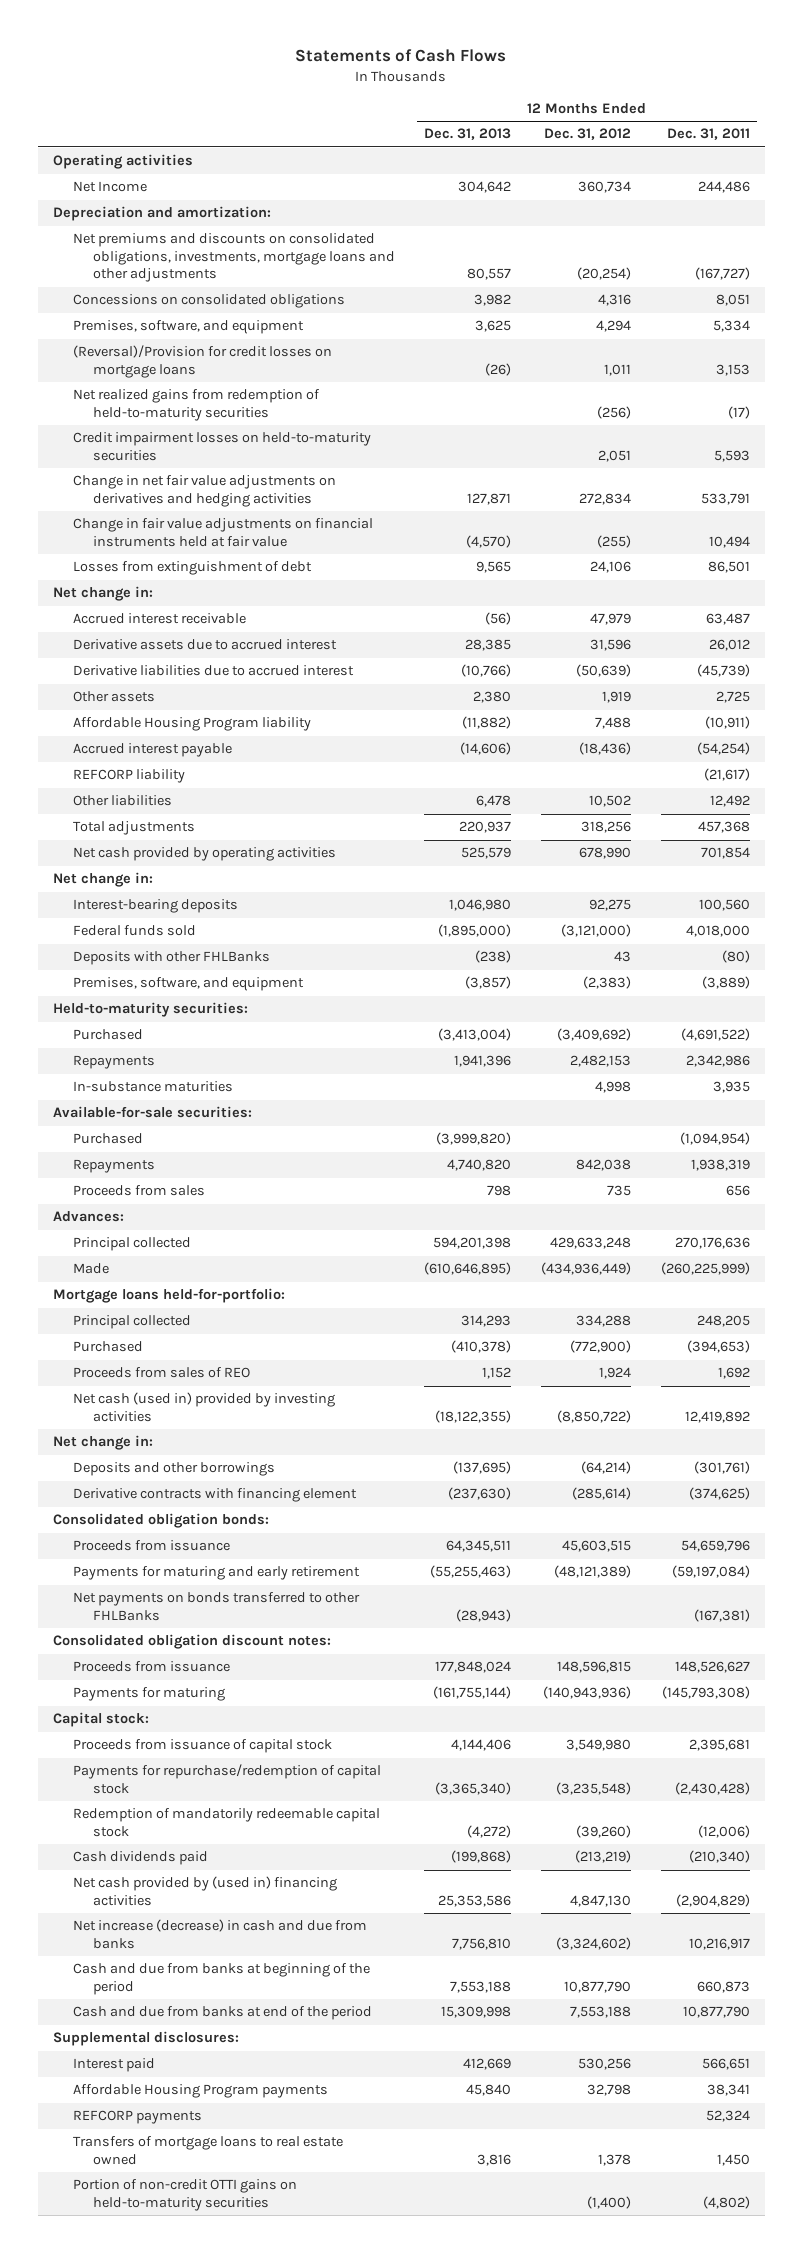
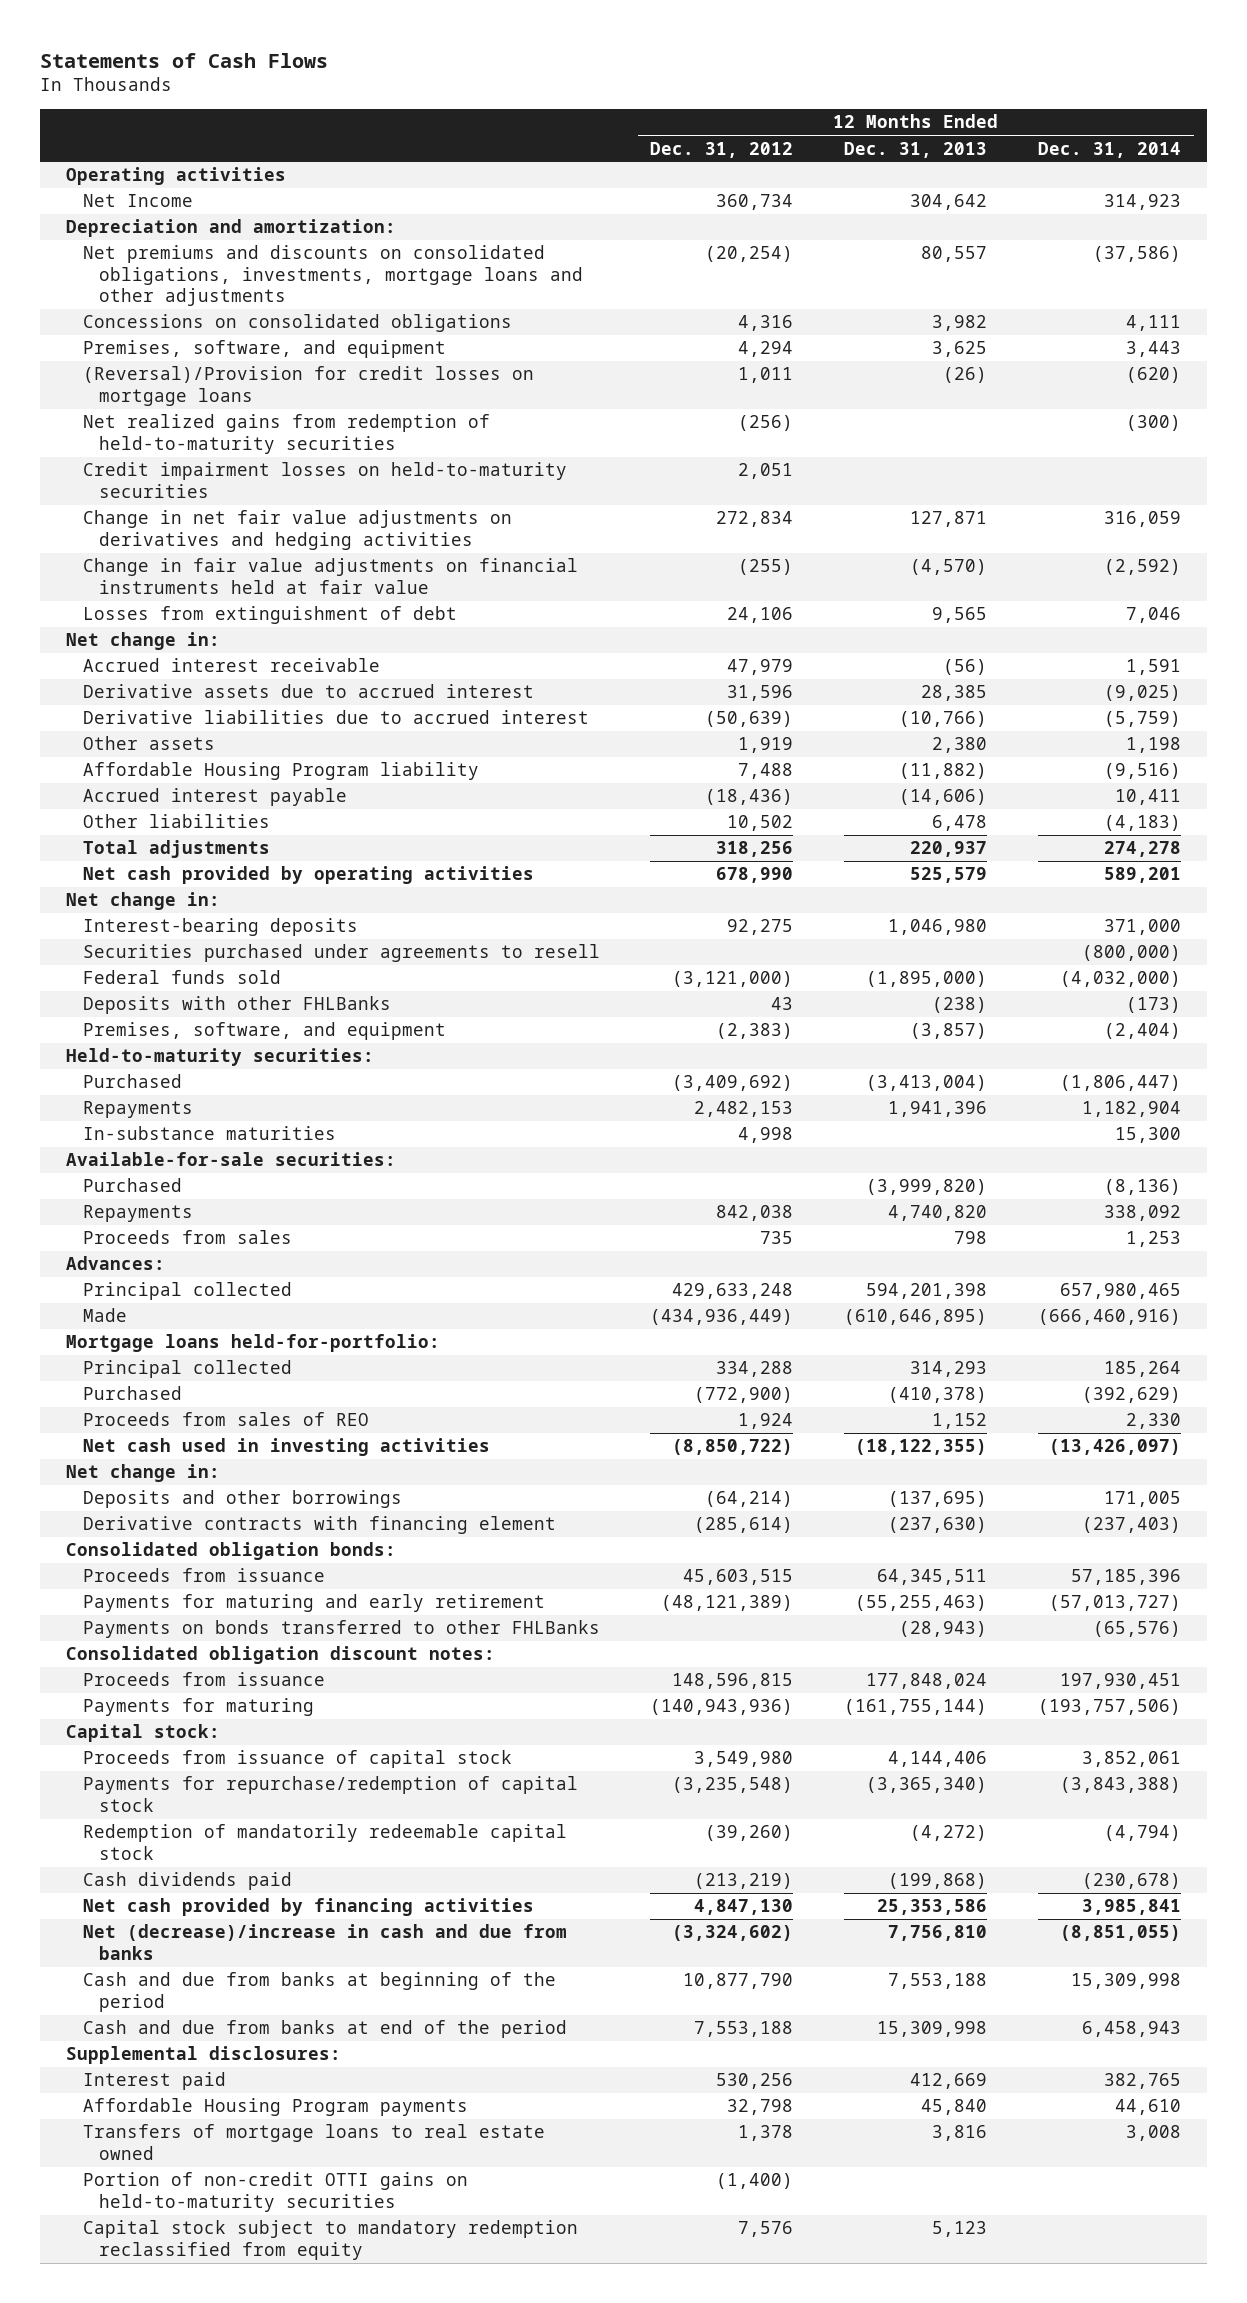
- | 12 Months Ended Dec. 31, 2013 | 12 Months Ended Dec. 31, 2012 | 12 Months Ended Dec. 31, 2011
+ | 12 Months Ended Dec. 31, 2012 | 12 Months Ended Dec. 31, 2013 | 12 Months Ended Dec. 31, 2014
- REFCORP liability | | | (21,617)
+ Securities purchased under agreements to resell | | | (800,000)
- Net cash (used in) provided by investing activities | (18,122,355) | (8,850,722) | 12,419,892
+ Net cash used in investing activities | (8,850,722) | (18,122,355) | (13,426,097)
- Net payments on bonds transferred to other FHLBanks | (28,943) | | (167,381)
+ Payments on bonds transferred to other FHLBanks | | (28,943) | (65,576)
- Net cash provided by (used in) financing activities | 25,353,586 | 4,847,130 | (2,904,829)
- Net increase (decrease) in cash and due from banks | 7,756,810 | (3,324,602) | 10,216,917
+ Net cash provided by financing activities | 4,847,130 | 25,353,586 | 3,985,841
+ Net (decrease)/increase in cash and due from banks | (3,324,602) | 7,756,810 | (8,851,055)
- REFCORP payments | | | 52,324
+ Capital stock subject to mandatory redemption reclassified from equity | 7,576 | 5,123 |

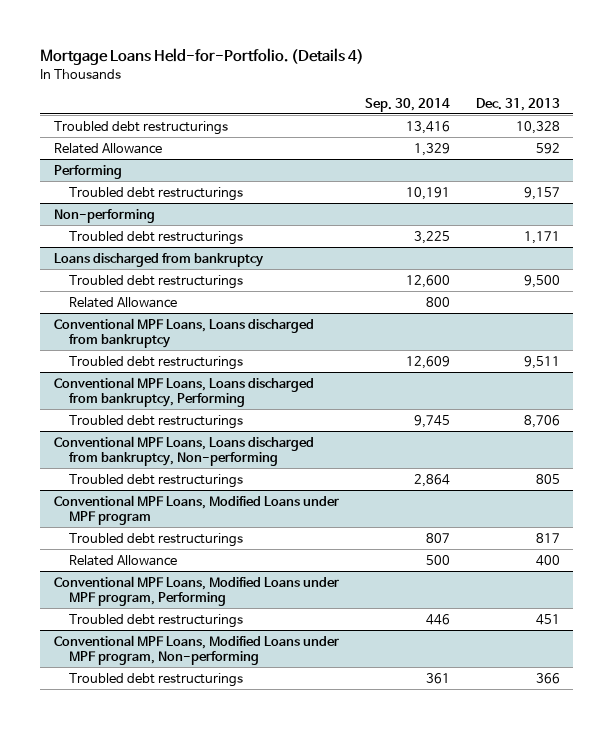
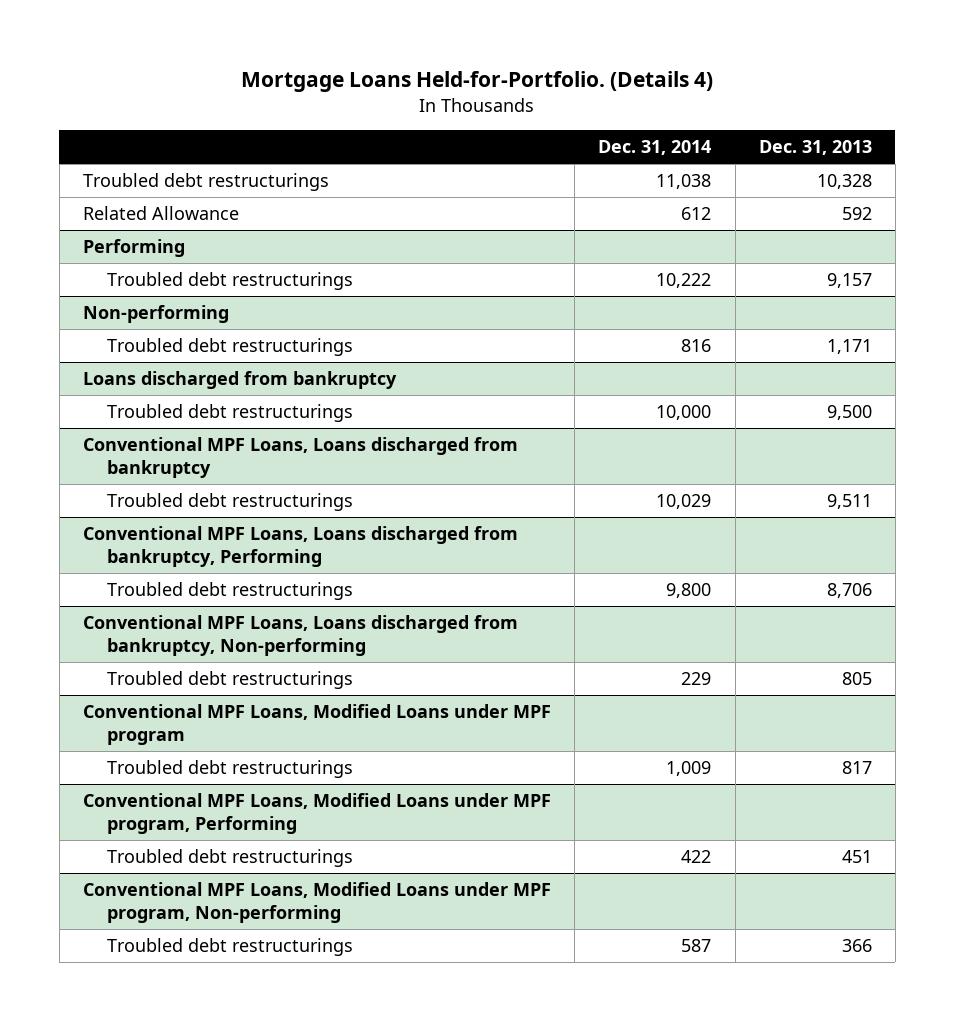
- | Sep. 30, 2014 | Dec. 31, 2013
+ | Dec. 31, 2014 | Dec. 31, 2013
@ Loans discharged from bankruptcy
- Related Allowance | 800 |
@ Conventional MPF Loans, Modified Loans under MPF program
- Related Allowance | 500 | 400

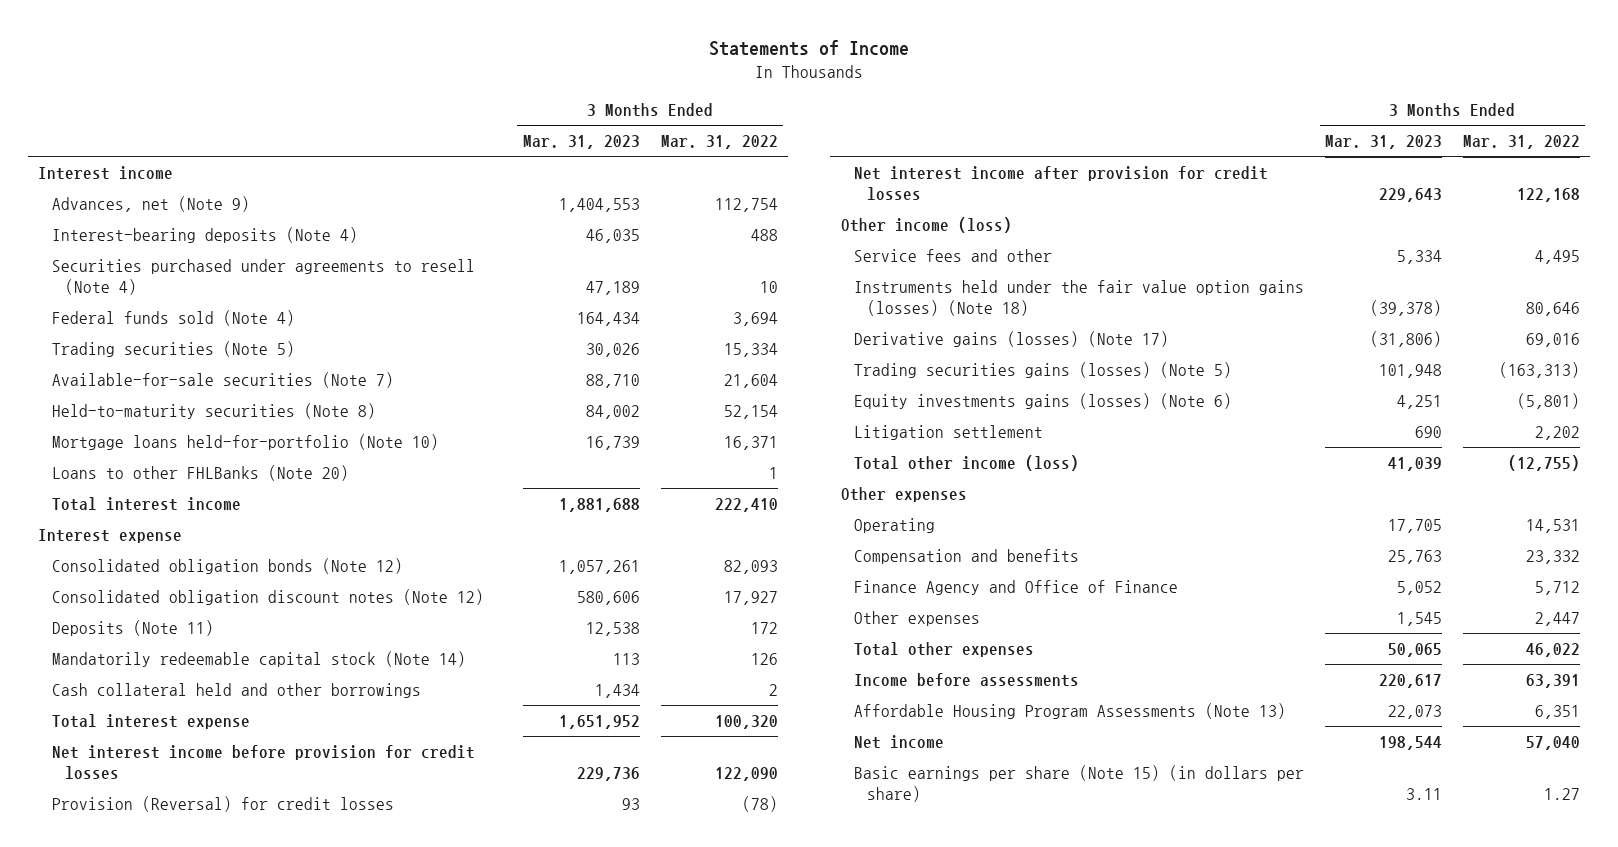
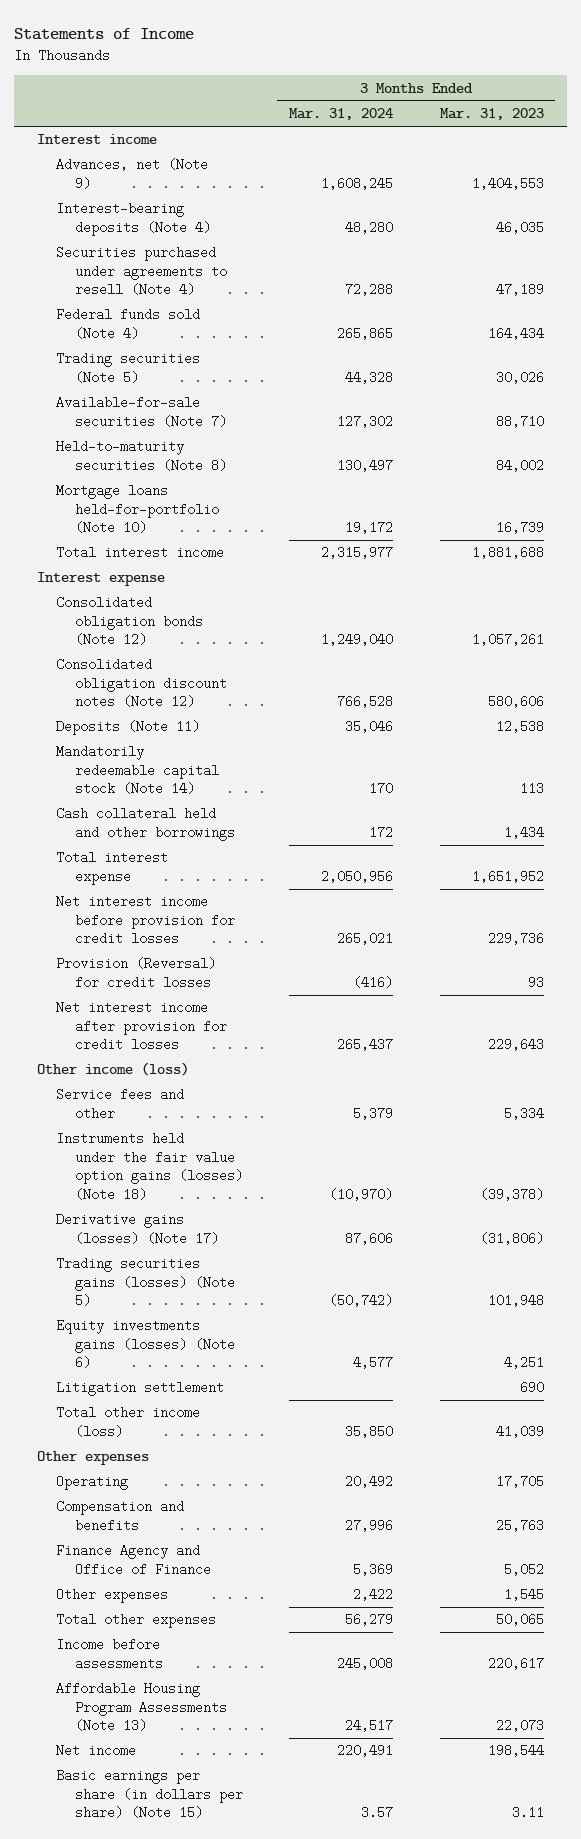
- | 3 Months Ended Mar. 31, 2023 | 3 Months Ended Mar. 31, 2022
+ | 3 Months Ended Mar. 31, 2024 | 3 Months Ended Mar. 31, 2023
- Loans to other FHLBanks (Note 20) | | 1
- Basic earnings per share (Note 15) (in dollars per share) | 3.11 | 1.27
+ Basic earnings per share (in dollars per share) (Note 15) | 3.57 | 3.11

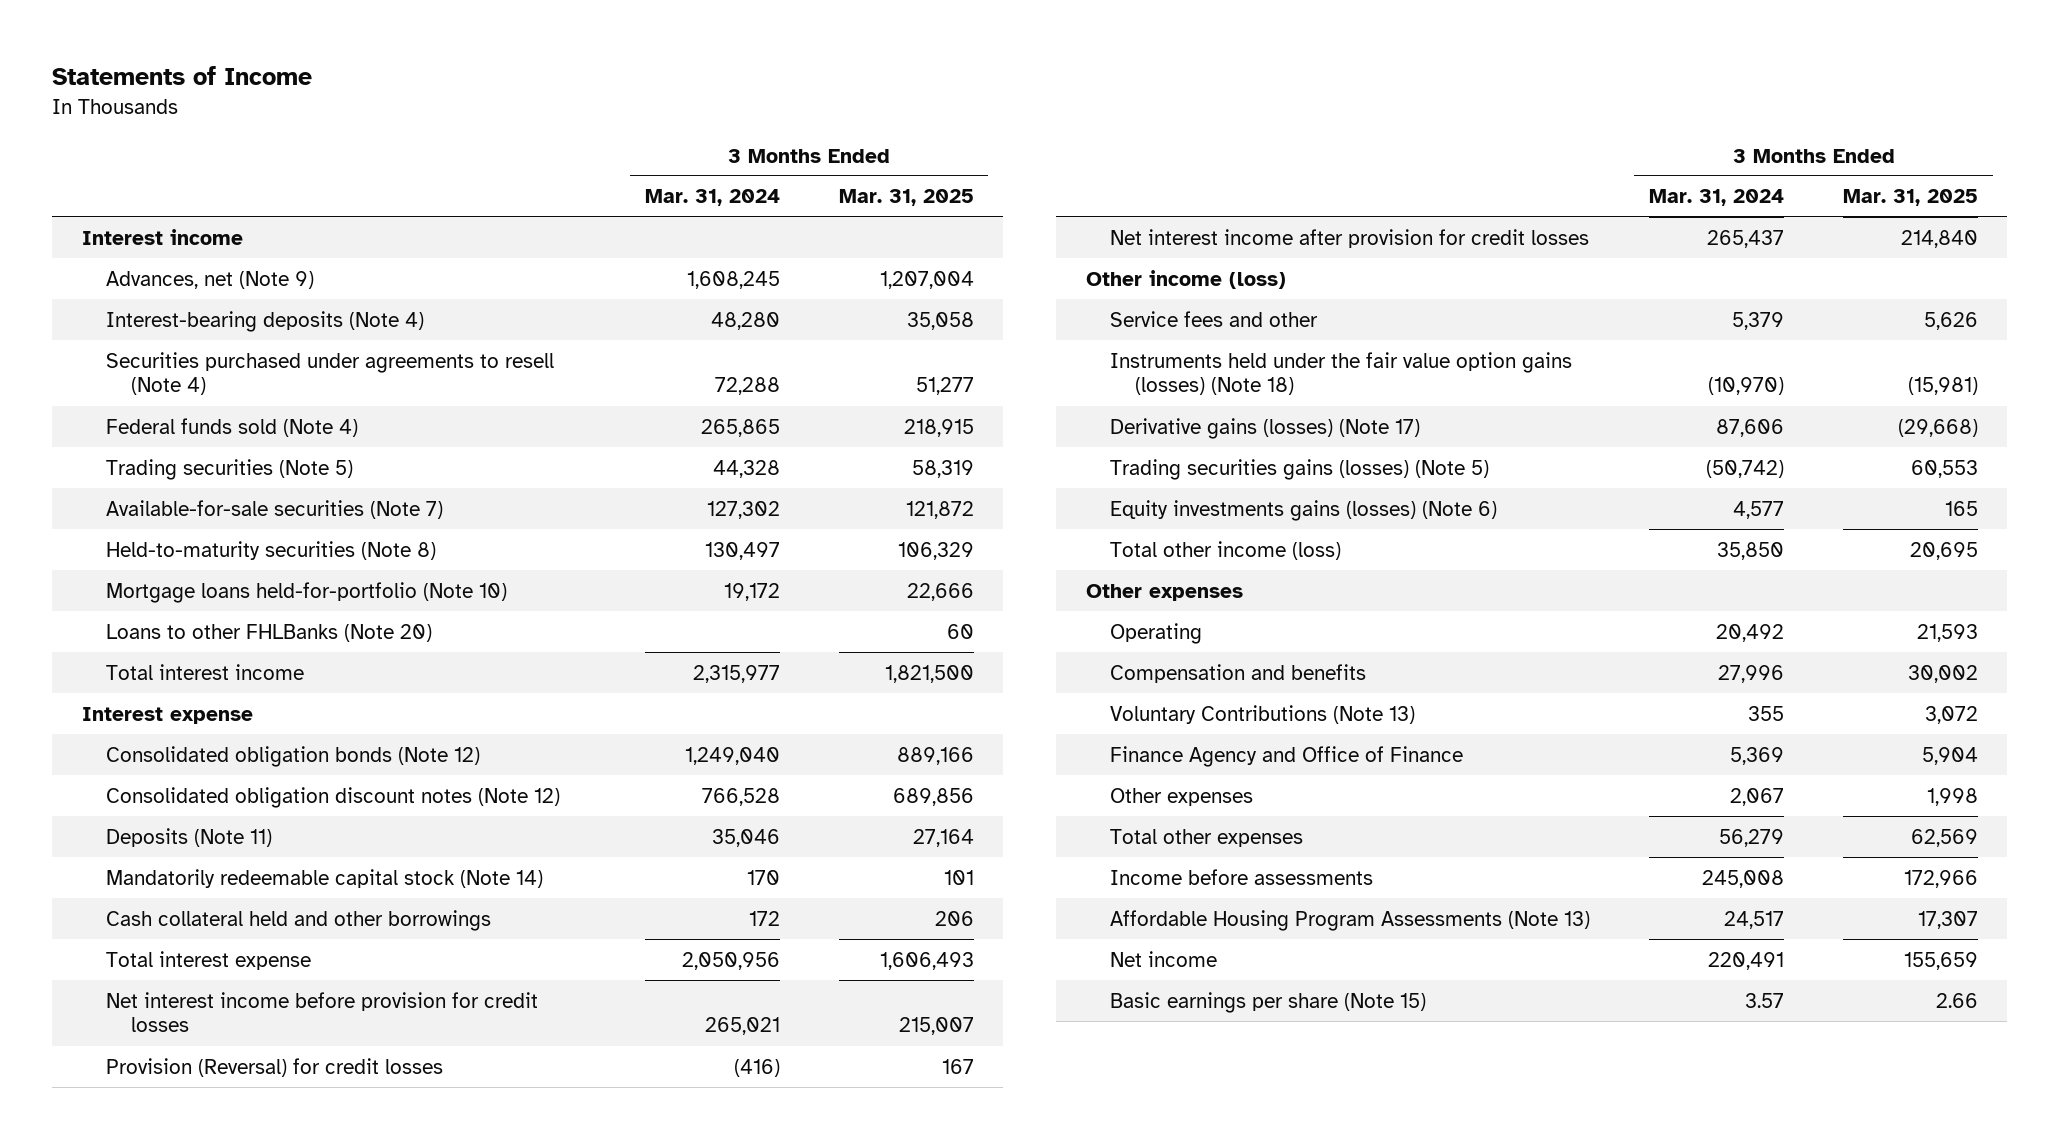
- | 3 Months Ended Mar. 31, 2024 | 3 Months Ended Mar. 31, 2023
+ | 3 Months Ended Mar. 31, 2024 | 3 Months Ended Mar. 31, 2025
+ Loans to other FHLBanks (Note 20) | | 60
- Litigation settlement | | 690
+ Voluntary Contributions (Note 13) | 355 | 3,072
- Other expenses | 2,422 | 1,545
+ Other expenses | 2,067 | 1,998
- Basic earnings per share (in dollars per share) (Note 15) | 3.57 | 3.11
+ Basic earnings per share (Note 15) | 3.57 | 2.66

